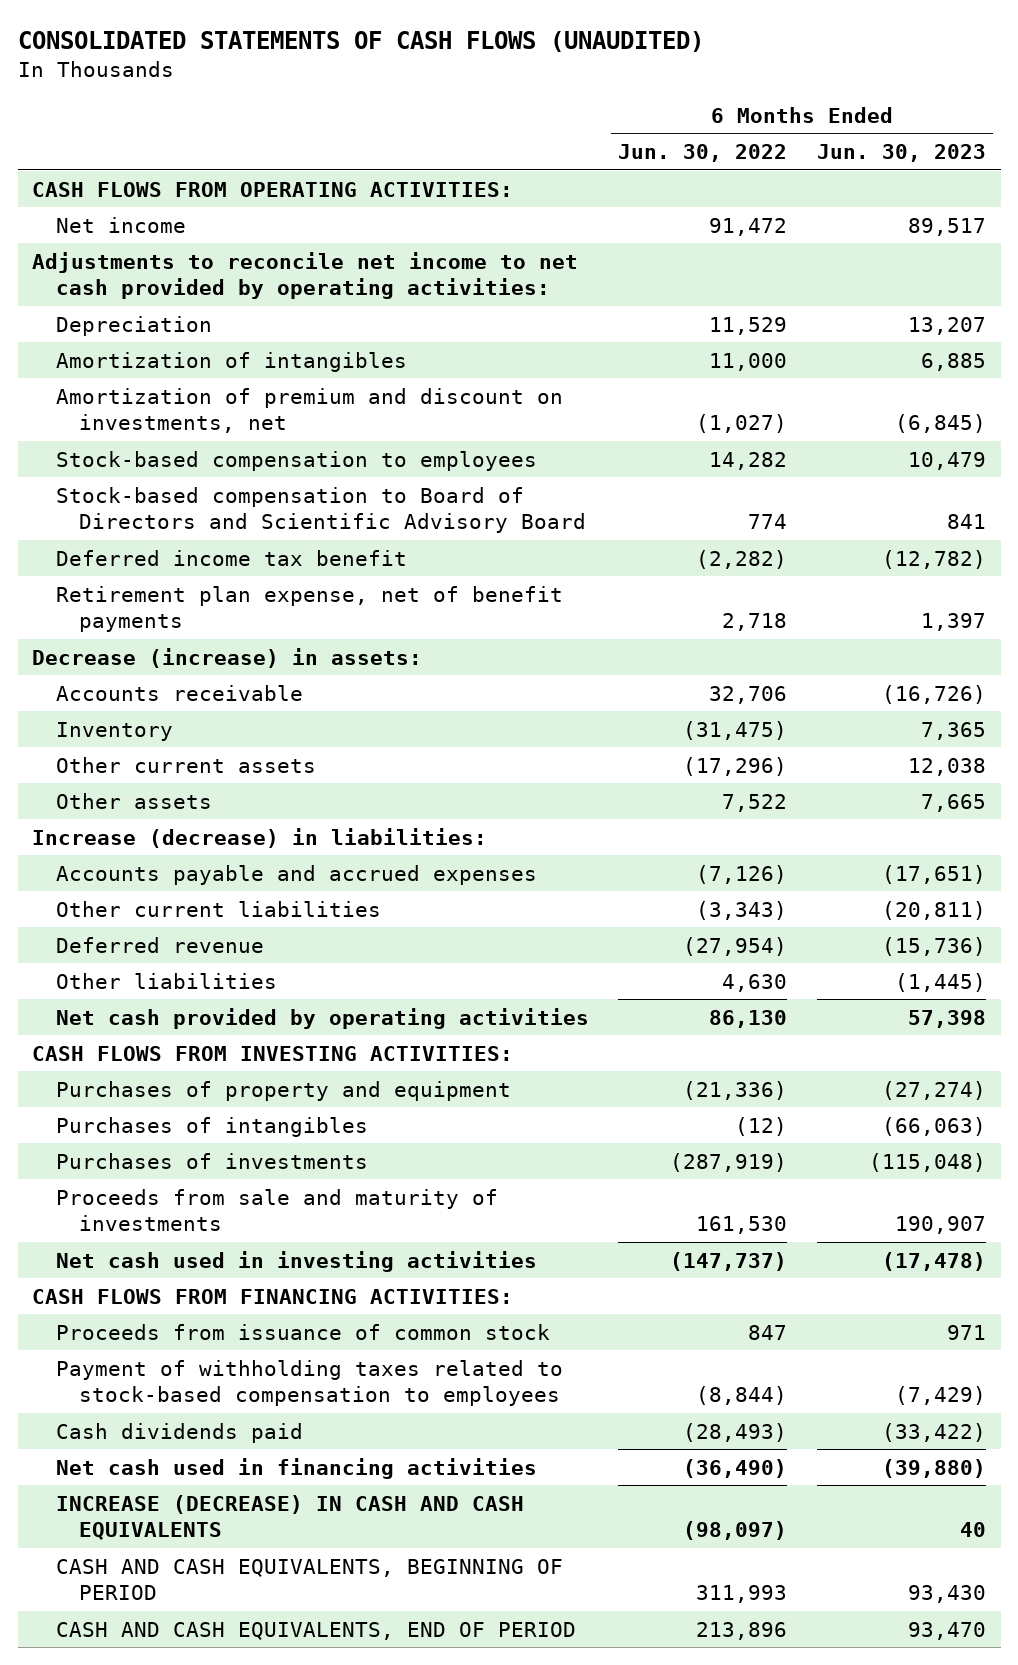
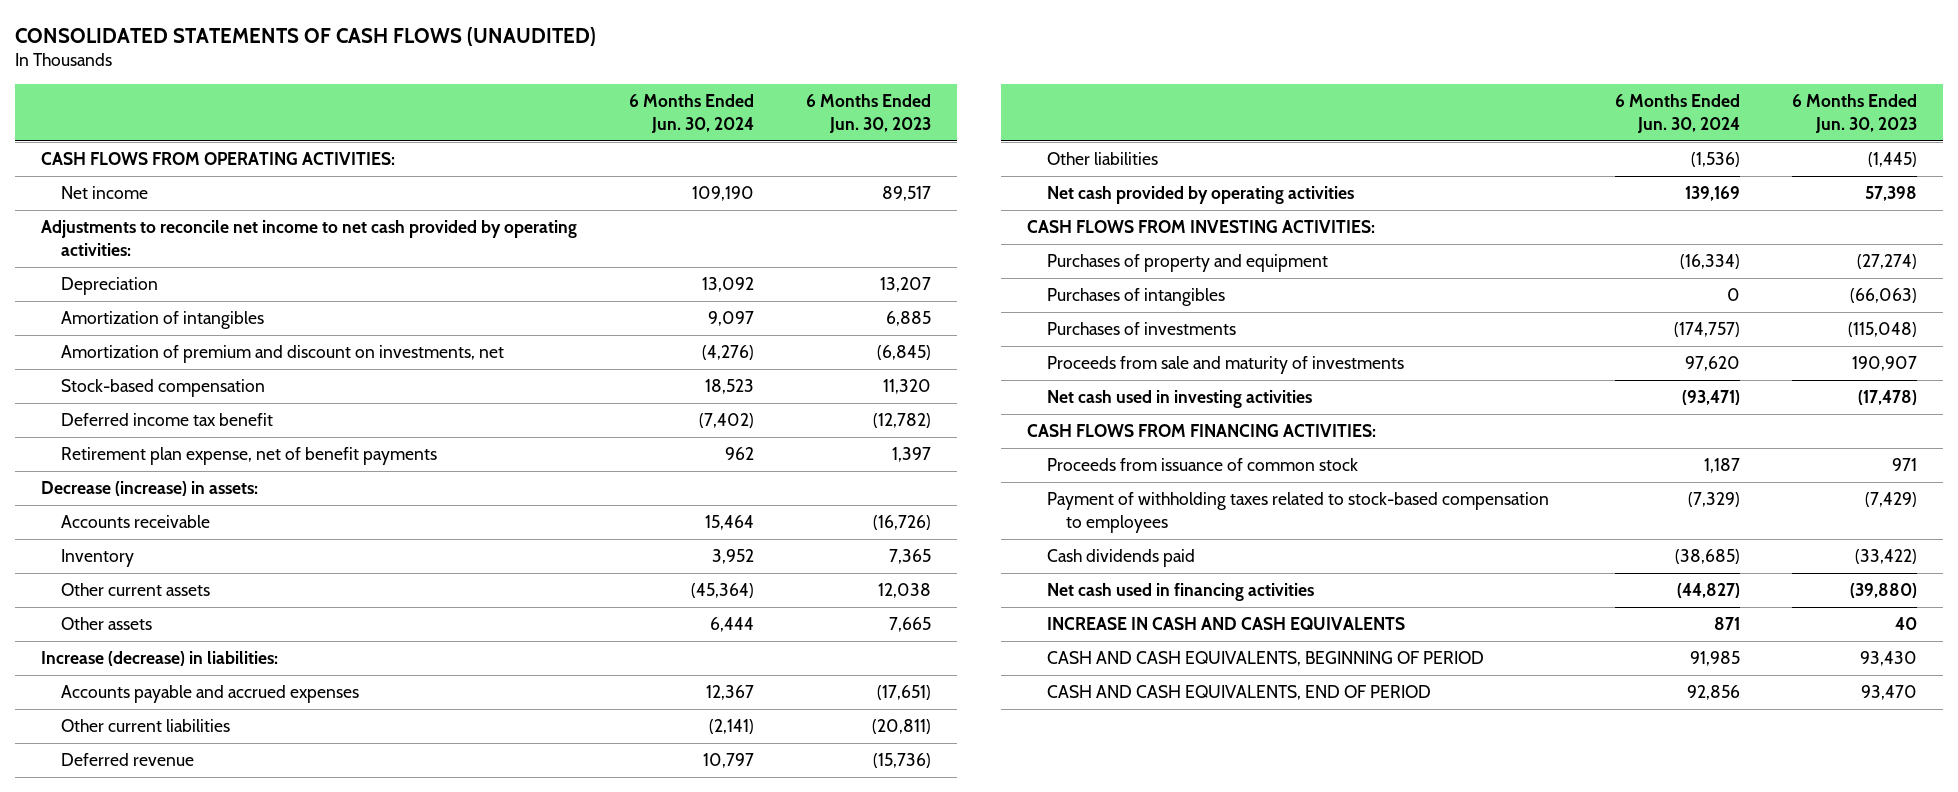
- | 6 Months Ended Jun. 30, 2022 | 6 Months Ended Jun. 30, 2023
+ | 6 Months Ended Jun. 30, 2024 | 6 Months Ended Jun. 30, 2023
- Stock-based compensation to employees | 14,282 | 10,479
- Stock-based compensation to Board of Directors and Scientific Advisory Board | 774 | 841
+ Stock-based compensation | 18,523 | 11,320
- INCREASE (DECREASE) IN CASH AND CASH EQUIVALENTS | (98,097) | 40
+ INCREASE IN CASH AND CASH EQUIVALENTS | 871 | 40

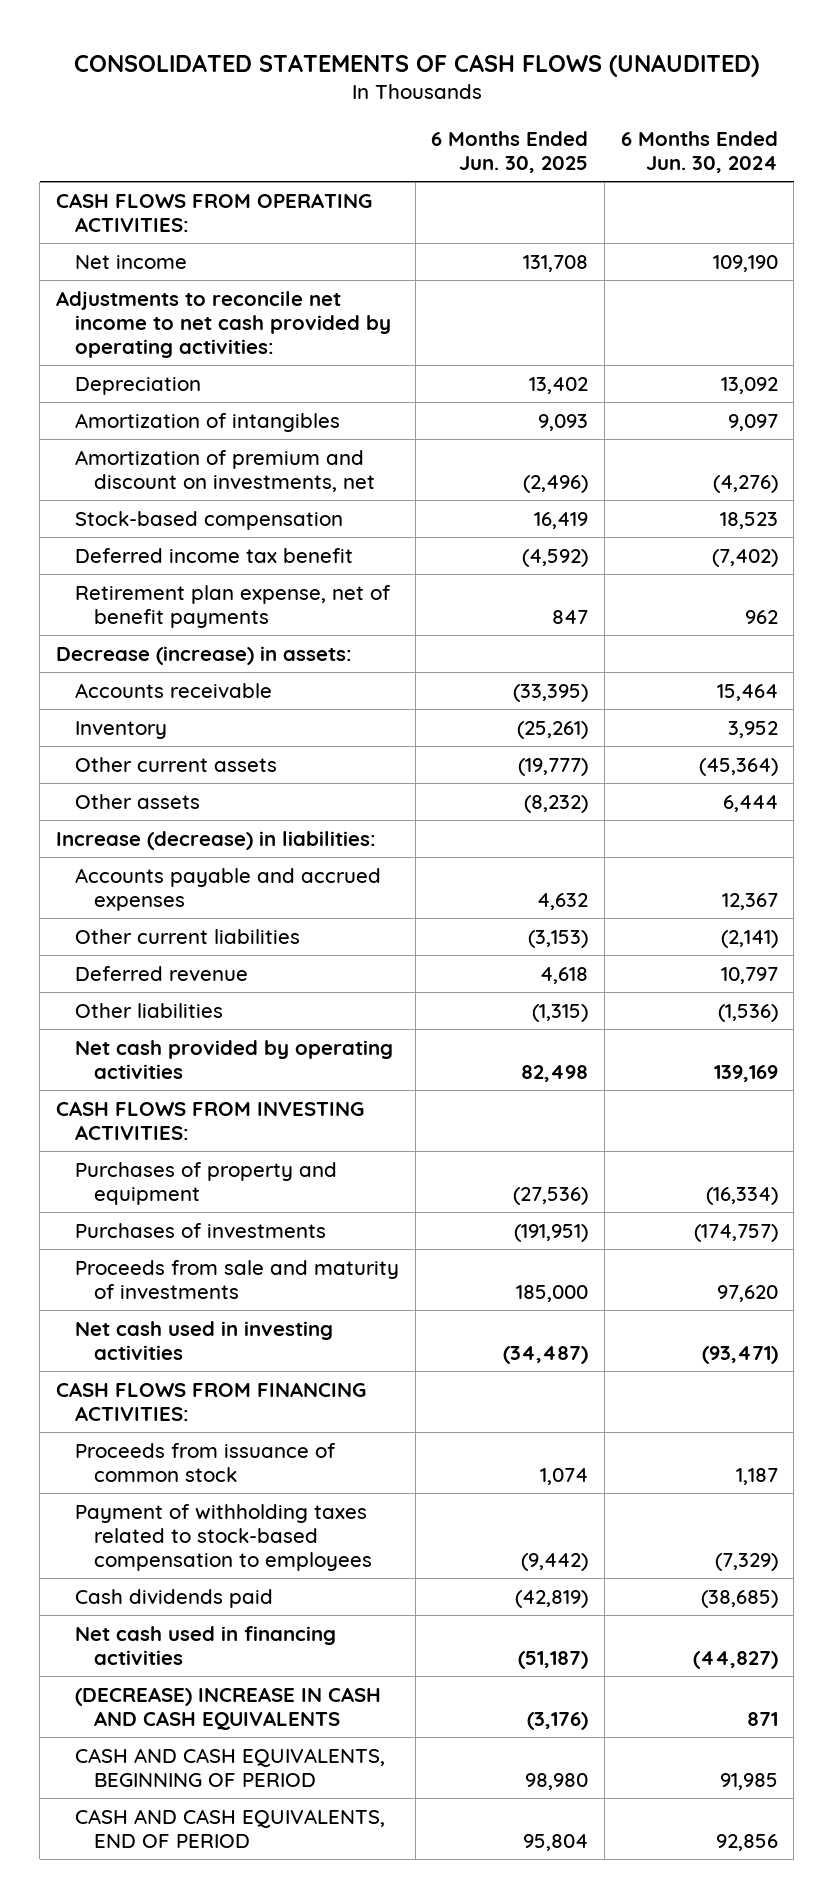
- | 6 Months Ended Jun. 30, 2024 | 6 Months Ended Jun. 30, 2023
+ | 6 Months Ended Jun. 30, 2025 | 6 Months Ended Jun. 30, 2024
- Purchases of intangibles | 0 | (66,063)
- INCREASE IN CASH AND CASH EQUIVALENTS | 871 | 40
+ (DECREASE) INCREASE IN CASH AND CASH EQUIVALENTS | (3,176) | 871

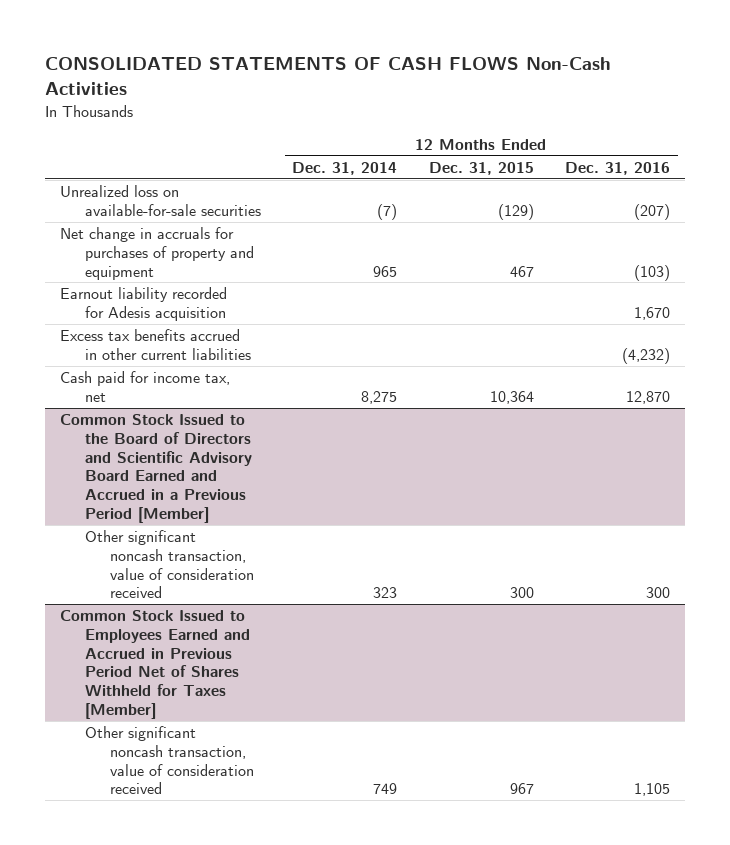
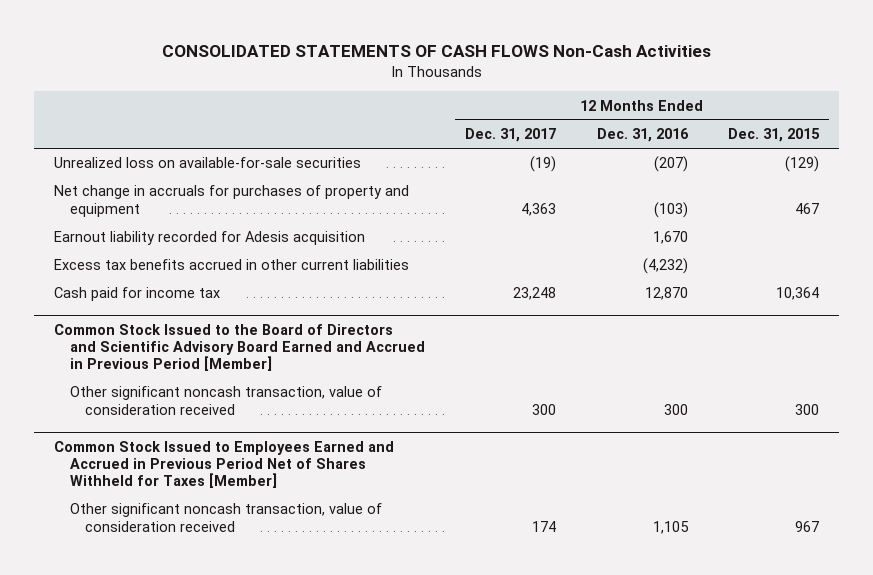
- | 12 Months Ended Dec. 31, 2014 | 12 Months Ended Dec. 31, 2015 | 12 Months Ended Dec. 31, 2016
+ | 12 Months Ended Dec. 31, 2017 | 12 Months Ended Dec. 31, 2016 | 12 Months Ended Dec. 31, 2015
- Cash paid for income tax, net | 8,275 | 10,364 | 12,870
- Common Stock Issued to the Board of Directors and Scientific Advisory Board Earned and Accrued in a Previous Period [Member]
+ Cash paid for income tax | 23,248 | 12,870 | 10,364
+ Common Stock Issued to the Board of Directors and Scientific Advisory Board Earned and Accrued in Previous Period [Member]

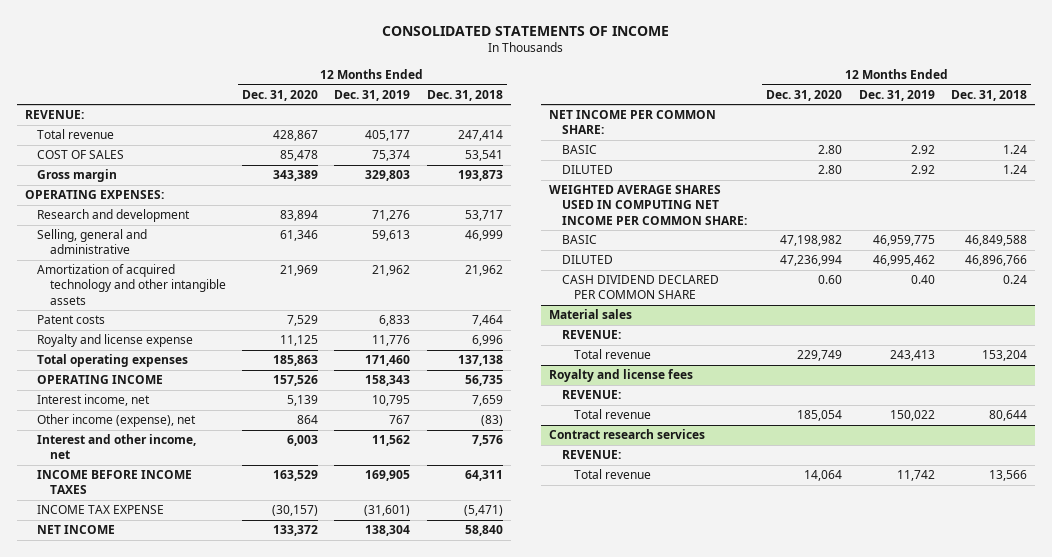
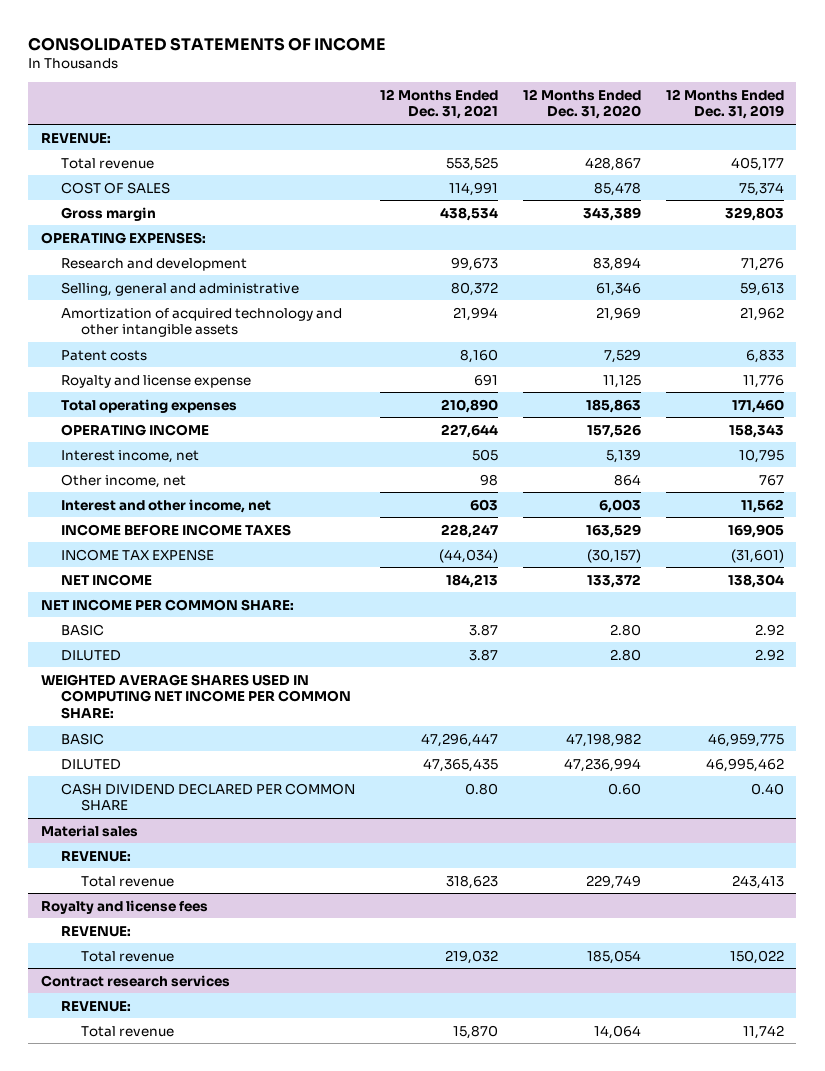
- | 12 Months Ended Dec. 31, 2020 | 12 Months Ended Dec. 31, 2019 | 12 Months Ended Dec. 31, 2018
+ | 12 Months Ended Dec. 31, 2021 | 12 Months Ended Dec. 31, 2020 | 12 Months Ended Dec. 31, 2019
- Other income (expense), net | 864 | 767 | (83)
+ Other income, net | 98 | 864 | 767

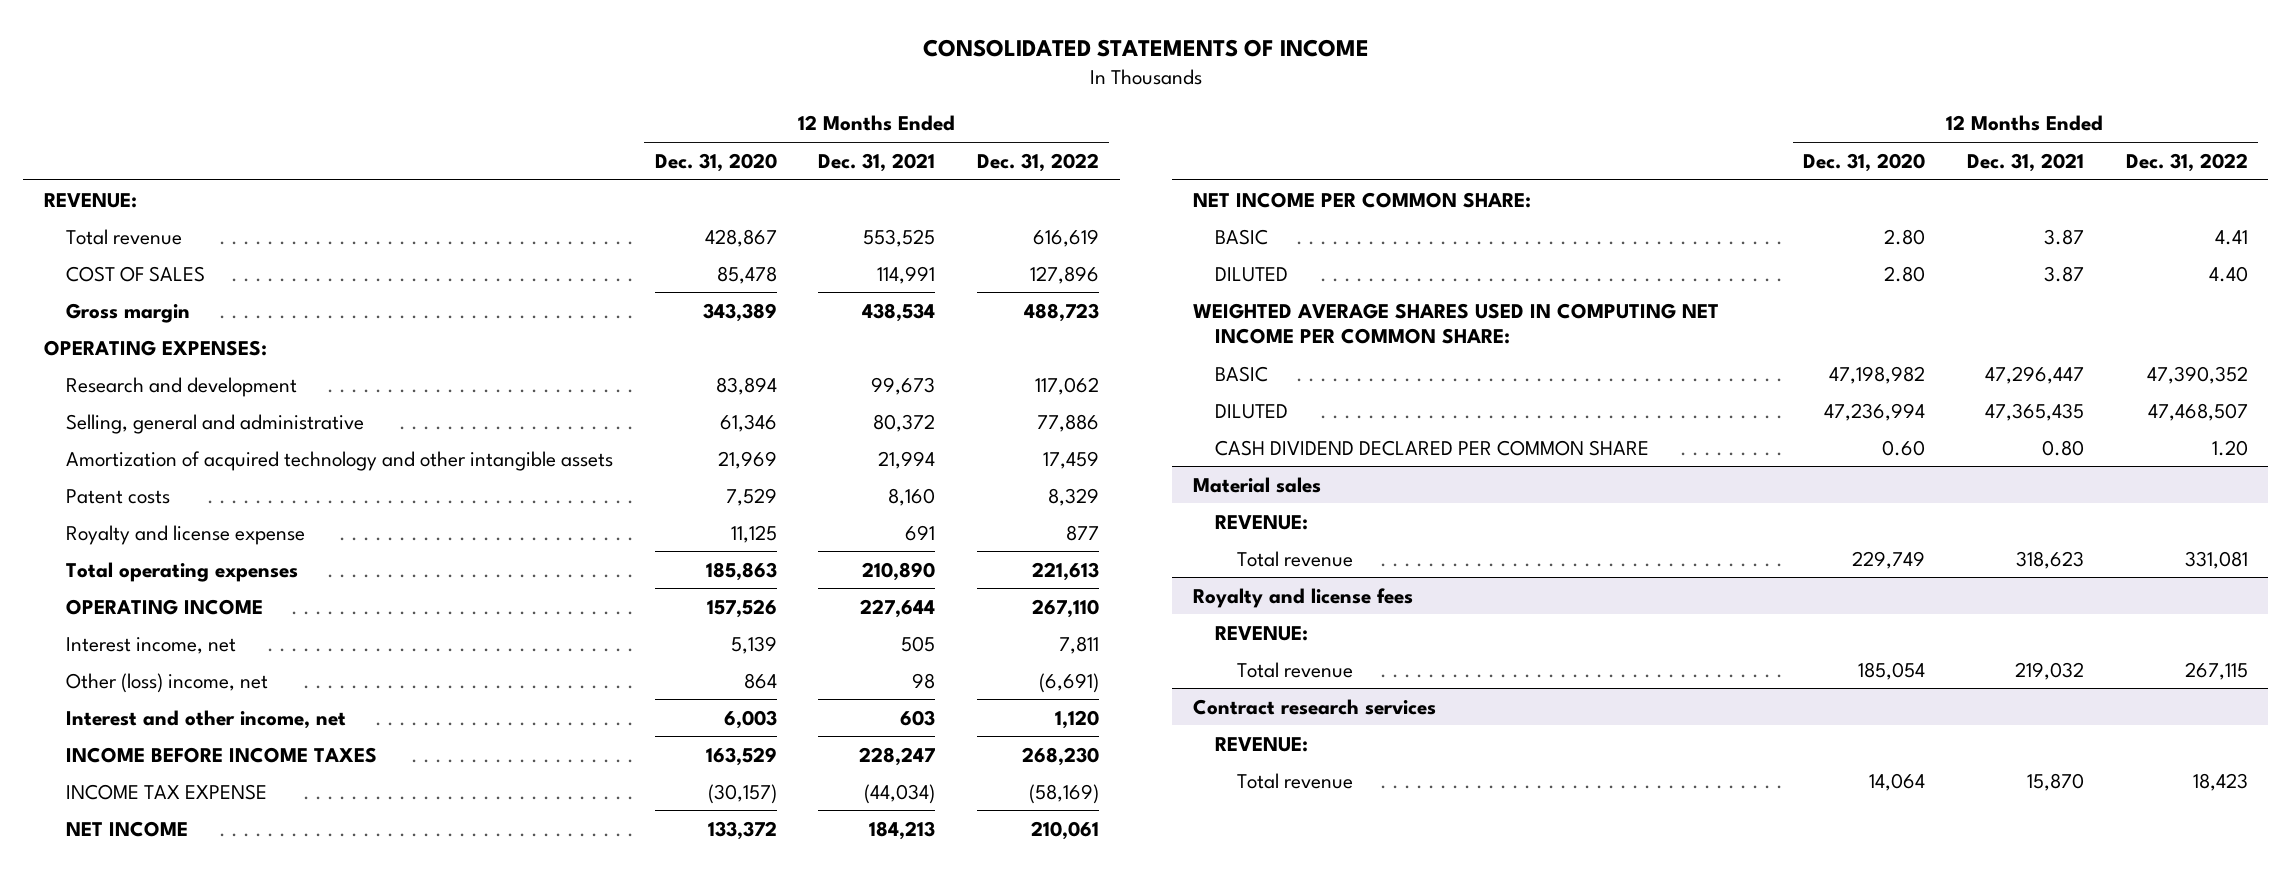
- | 12 Months Ended Dec. 31, 2021 | 12 Months Ended Dec. 31, 2020 | 12 Months Ended Dec. 31, 2019
+ | 12 Months Ended Dec. 31, 2020 | 12 Months Ended Dec. 31, 2021 | 12 Months Ended Dec. 31, 2022
- Other income, net | 98 | 864 | 767
+ Other (loss) income, net | 864 | 98 | (6,691)

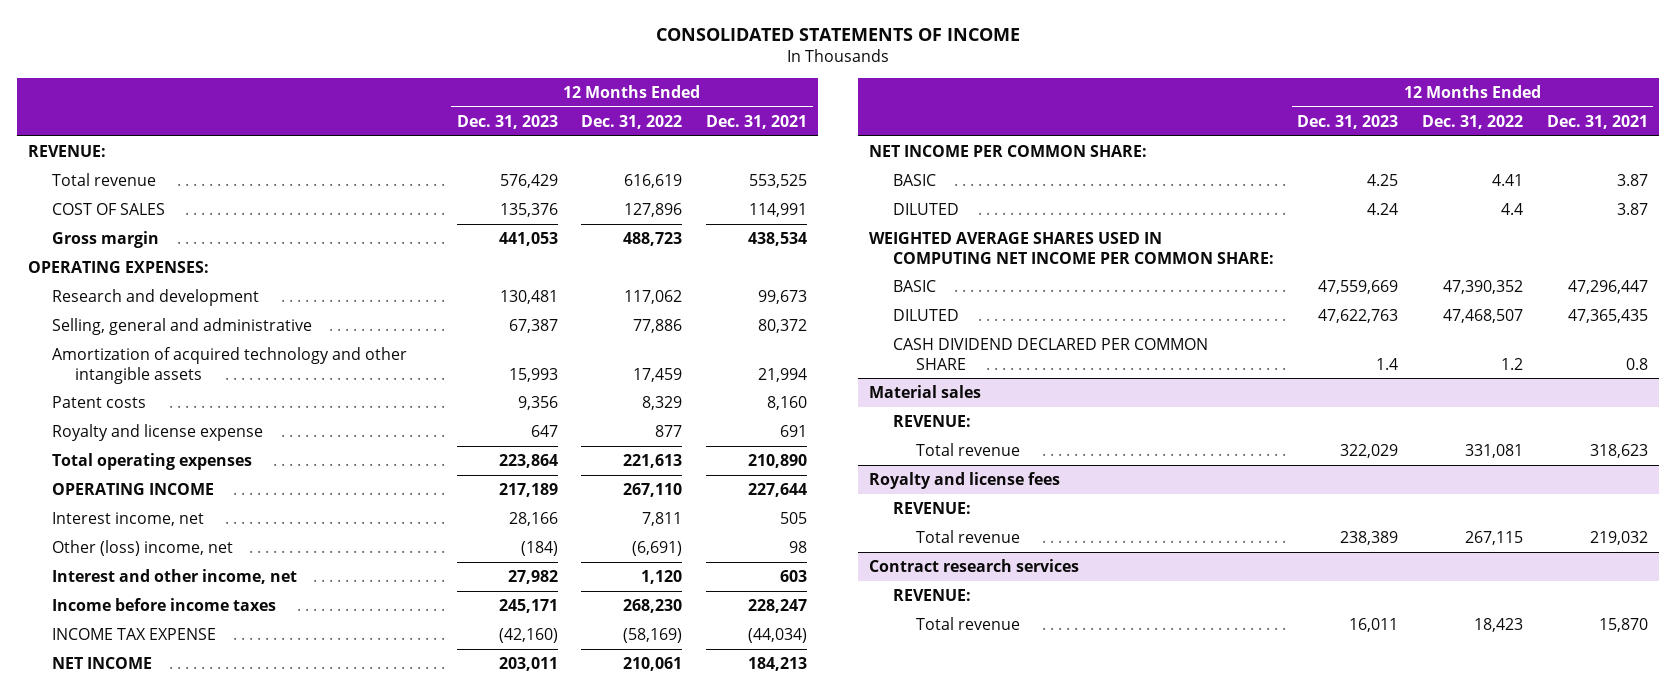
- | 12 Months Ended Dec. 31, 2020 | 12 Months Ended Dec. 31, 2021 | 12 Months Ended Dec. 31, 2022
+ | 12 Months Ended Dec. 31, 2023 | 12 Months Ended Dec. 31, 2022 | 12 Months Ended Dec. 31, 2021
- INCOME BEFORE INCOME TAXES | 163,529 | 228,247 | 268,230
+ Income before income taxes | 245,171 | 268,230 | 228,247
- DILUTED | 2.80 | 3.87 | 4.40
+ DILUTED | 4.24 | 4.4 | 3.87
- CASH DIVIDEND DECLARED PER COMMON SHARE | 0.60 | 0.80 | 1.20
+ CASH DIVIDEND DECLARED PER COMMON SHARE | 1.4 | 1.2 | 0.8

